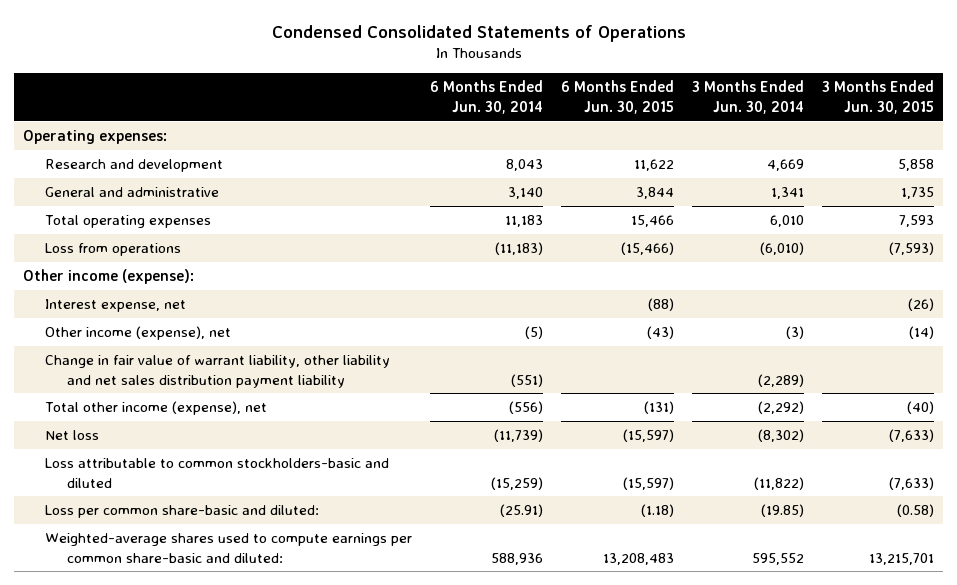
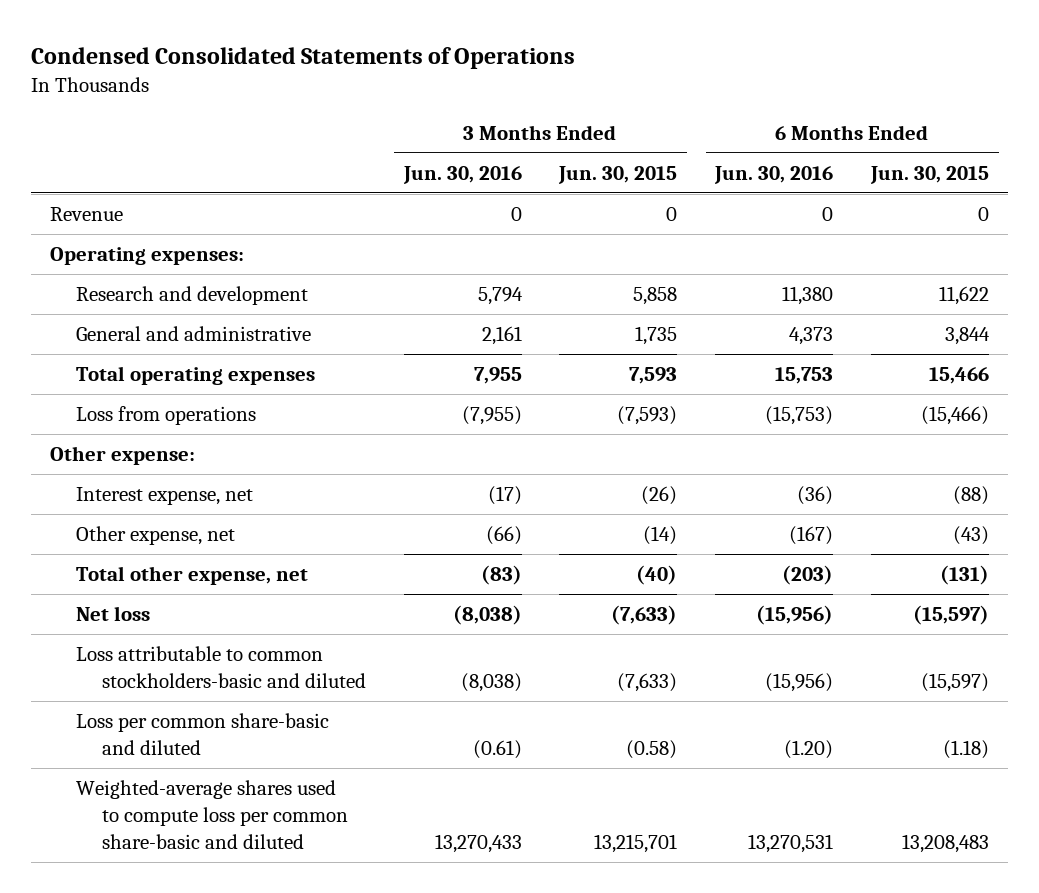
- | 6 Months Ended Jun. 30, 2014 | 6 Months Ended Jun. 30, 2015 | 3 Months Ended Jun. 30, 2014 | 3 Months Ended Jun. 30, 2015
+ | 3 Months Ended Jun. 30, 2016 | 3 Months Ended Jun. 30, 2015 | 6 Months Ended Jun. 30, 2016 | 6 Months Ended Jun. 30, 2015
+ Revenue | 0 | 0 | 0 | 0
- Other income (expense):
+ Other expense:
- Other income (expense), net | (5) | (43) | (3) | (14)
- Change in fair value of warrant liability, other liability and net sales distribution payment liability | (551) | | (2,289) |
- Total other income (expense), net | (556) | (131) | (2,292) | (40)
+ Other expense, net | (66) | (14) | (167) | (43)
+ Total other expense, net | (83) | (40) | (203) | (131)
- Loss per common share-basic and diluted: | (25.91) | (1.18) | (19.85) | (0.58)
- Weighted-average shares used to compute earnings per common share-basic and diluted: | 588,936 | 13,208,483 | 595,552 | 13,215,701
+ Loss per common share-basic and diluted | (0.61) | (0.58) | (1.20) | (1.18)
+ Weighted-average shares used to compute loss per common share-basic and diluted | 13,270,433 | 13,215,701 | 13,270,531 | 13,208,483

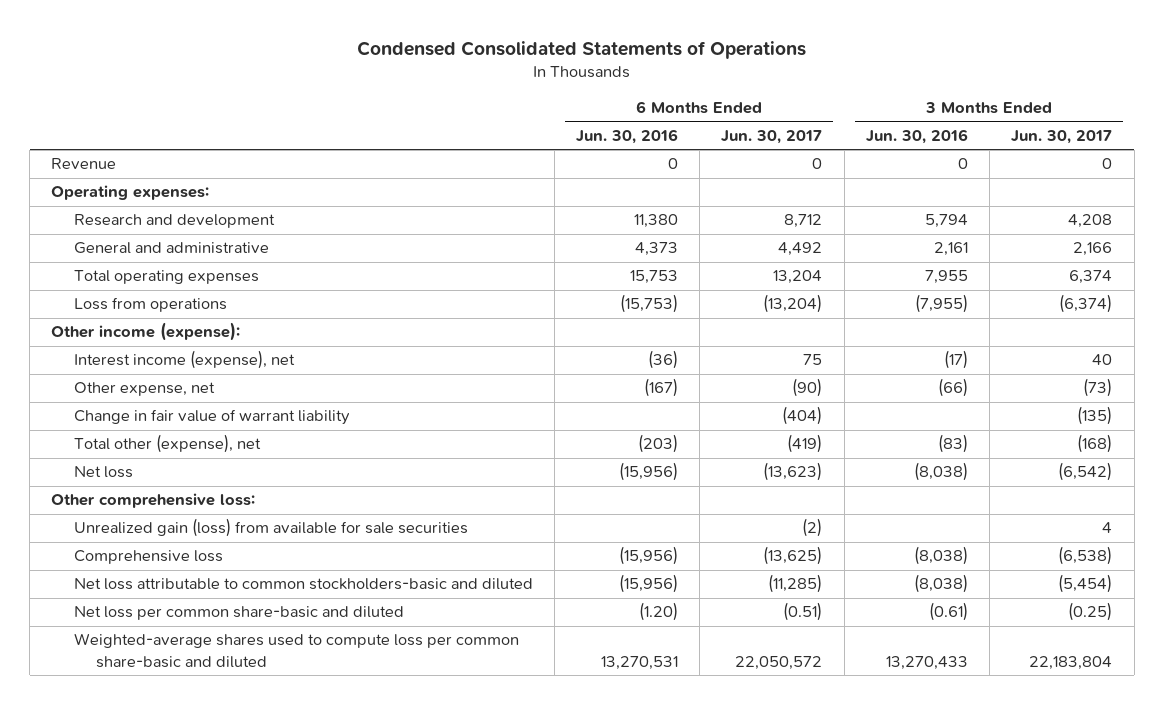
- | 3 Months Ended Jun. 30, 2016 | 3 Months Ended Jun. 30, 2015 | 6 Months Ended Jun. 30, 2016 | 6 Months Ended Jun. 30, 2015
+ | 6 Months Ended Jun. 30, 2016 | 6 Months Ended Jun. 30, 2017 | 3 Months Ended Jun. 30, 2016 | 3 Months Ended Jun. 30, 2017
- Other expense:
- Interest expense, net | (17) | (26) | (36) | (88)
+ Other income (expense):
+ Interest income (expense), net | (36) | 75 | (17) | 40
- Total other expense, net | (83) | (40) | (203) | (131)
+ Change in fair value of warrant liability | | (404) | | (135)
+ Total other (expense), net | (203) | (419) | (83) | (168)
- Loss attributable to common stockholders-basic and diluted | (8,038) | (7,633) | (15,956) | (15,597)
- Loss per common share-basic and diluted | (0.61) | (0.58) | (1.20) | (1.18)
+ Other comprehensive loss:
+ Unrealized gain (loss) from available for sale securities | | (2) | | 4
+ Comprehensive loss | (15,956) | (13,625) | (8,038) | (6,538)
+ Net loss attributable to common stockholders-basic and diluted | (15,956) | (11,285) | (8,038) | (5,454)
+ Net loss per common share-basic and diluted | (1.20) | (0.51) | (0.61) | (0.25)

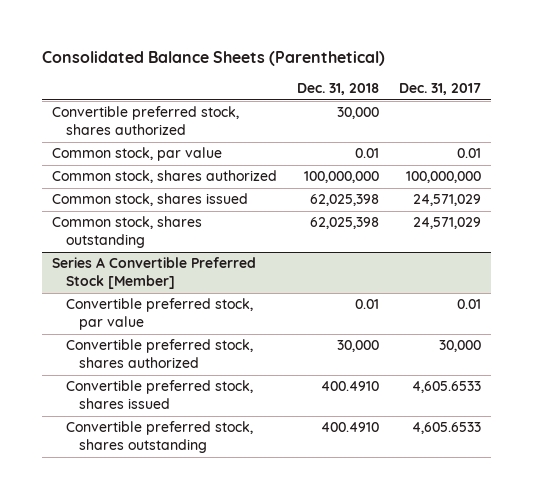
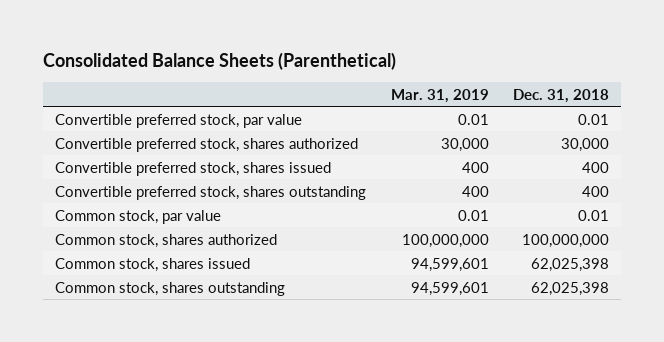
- | Dec. 31, 2018 | Dec. 31, 2017
+ | Mar. 31, 2019 | Dec. 31, 2018
+ Convertible preferred stock, par value | 0.01 | 0.01
+ Convertible preferred stock, shares issued | 400 | 400
+ Convertible preferred stock, shares outstanding | 400 | 400
- Series A Convertible Preferred Stock [Member]
- Convertible preferred stock, par value | 0.01 | 0.01
- Convertible preferred stock, shares authorized | 30,000 | 30,000
- Convertible preferred stock, shares issued | 400.4910 | 4,605.6533
- Convertible preferred stock, shares outstanding | 400.4910 | 4,605.6533

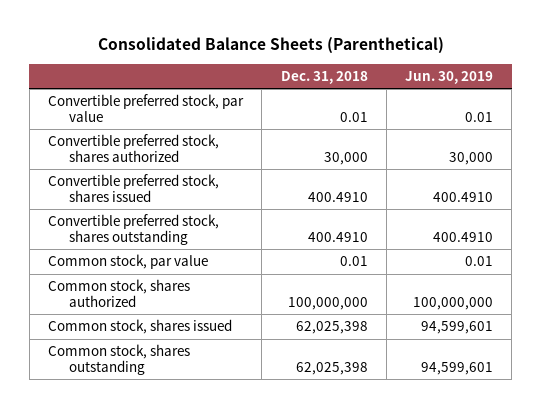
- | Mar. 31, 2019 | Dec. 31, 2018
+ | Dec. 31, 2018 | Jun. 30, 2019
- Convertible preferred stock, shares issued | 400 | 400
- Convertible preferred stock, shares outstanding | 400 | 400
+ Convertible preferred stock, shares issued | 400.4910 | 400.4910
+ Convertible preferred stock, shares outstanding | 400.4910 | 400.4910

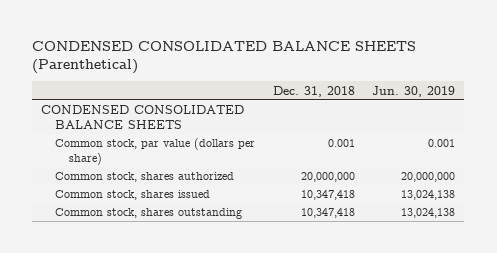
- Consolidated Balance Sheets (Parenthetical)
+ CONDENSED CONSOLIDATED BALANCE SHEETS (Parenthetical)
- Convertible preferred stock, par value | 0.01 | 0.01
- Convertible preferred stock, shares authorized | 30,000 | 30,000
- Convertible preferred stock, shares issued | 400.4910 | 400.4910
- Convertible preferred stock, shares outstanding | 400.4910 | 400.4910
- Common stock, par value | 0.01 | 0.01
- Common stock, shares authorized | 100,000,000 | 100,000,000
- Common stock, shares issued | 62,025,398 | 94,599,601
- Common stock, shares outstanding | 62,025,398 | 94,599,601
+ CONDENSED CONSOLIDATED BALANCE SHEETS
+ Common stock, par value (dollars per share) | 0.001 | 0.001
+ Common stock, shares authorized | 20,000,000 | 20,000,000
+ Common stock, shares issued | 10,347,418 | 13,024,138
+ Common stock, shares outstanding | 10,347,418 | 13,024,138

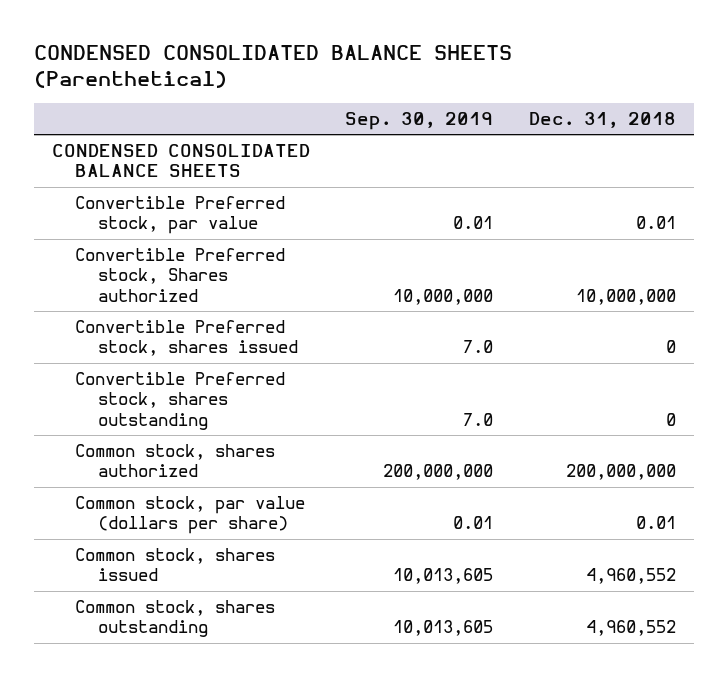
- | Dec. 31, 2018 | Jun. 30, 2019
+ | Sep. 30, 2019 | Dec. 31, 2018
- Common stock, par value (dollars per share) | 0.001 | 0.001
- Common stock, shares authorized | 20,000,000 | 20,000,000
- Common stock, shares issued | 10,347,418 | 13,024,138
- Common stock, shares outstanding | 10,347,418 | 13,024,138
+ Convertible Preferred stock, par value | 0.01 | 0.01
+ Convertible Preferred stock, Shares authorized | 10,000,000 | 10,000,000
+ Convertible Preferred stock, shares issued | 7.0 | 0
+ Convertible Preferred stock, shares outstanding | 7.0 | 0
+ Common stock, shares authorized | 200,000,000 | 200,000,000
+ Common stock, par value (dollars per share) | 0.01 | 0.01
+ Common stock, shares issued | 10,013,605 | 4,960,552
+ Common stock, shares outstanding | 10,013,605 | 4,960,552

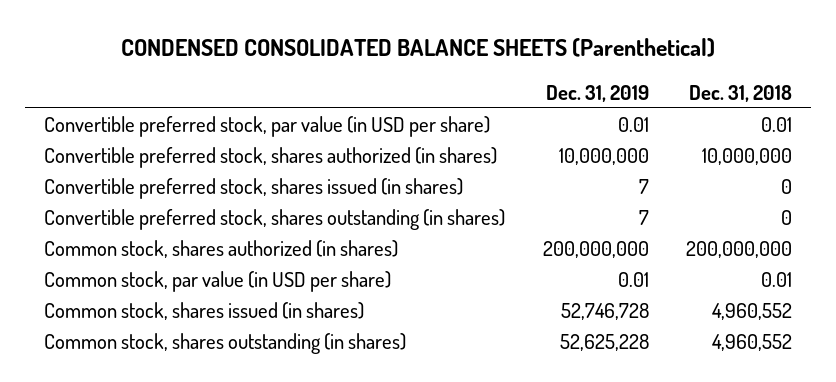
- | Sep. 30, 2019 | Dec. 31, 2018
+ | Dec. 31, 2019 | Dec. 31, 2018
- CONDENSED CONSOLIDATED BALANCE SHEETS
- Convertible Preferred stock, par value | 0.01 | 0.01
- Convertible Preferred stock, Shares authorized | 10,000,000 | 10,000,000
- Convertible Preferred stock, shares issued | 7.0 | 0
- Convertible Preferred stock, shares outstanding | 7.0 | 0
- Common stock, shares authorized | 200,000,000 | 200,000,000
- Common stock, par value (dollars per share) | 0.01 | 0.01
- Common stock, shares issued | 10,013,605 | 4,960,552
- Common stock, shares outstanding | 10,013,605 | 4,960,552
+ Convertible preferred stock, par value (in USD per share) | 0.01 | 0.01
+ Convertible preferred stock, shares authorized (in shares) | 10,000,000 | 10,000,000
+ Convertible preferred stock, shares issued (in shares) | 7 | 0
+ Convertible preferred stock, shares outstanding (in shares) | 7 | 0
+ Common stock, shares authorized (in shares) | 200,000,000 | 200,000,000
+ Common stock, par value (in USD per share) | 0.01 | 0.01
+ Common stock, shares issued (in shares) | 52,746,728 | 4,960,552
+ Common stock, shares outstanding (in shares) | 52,625,228 | 4,960,552

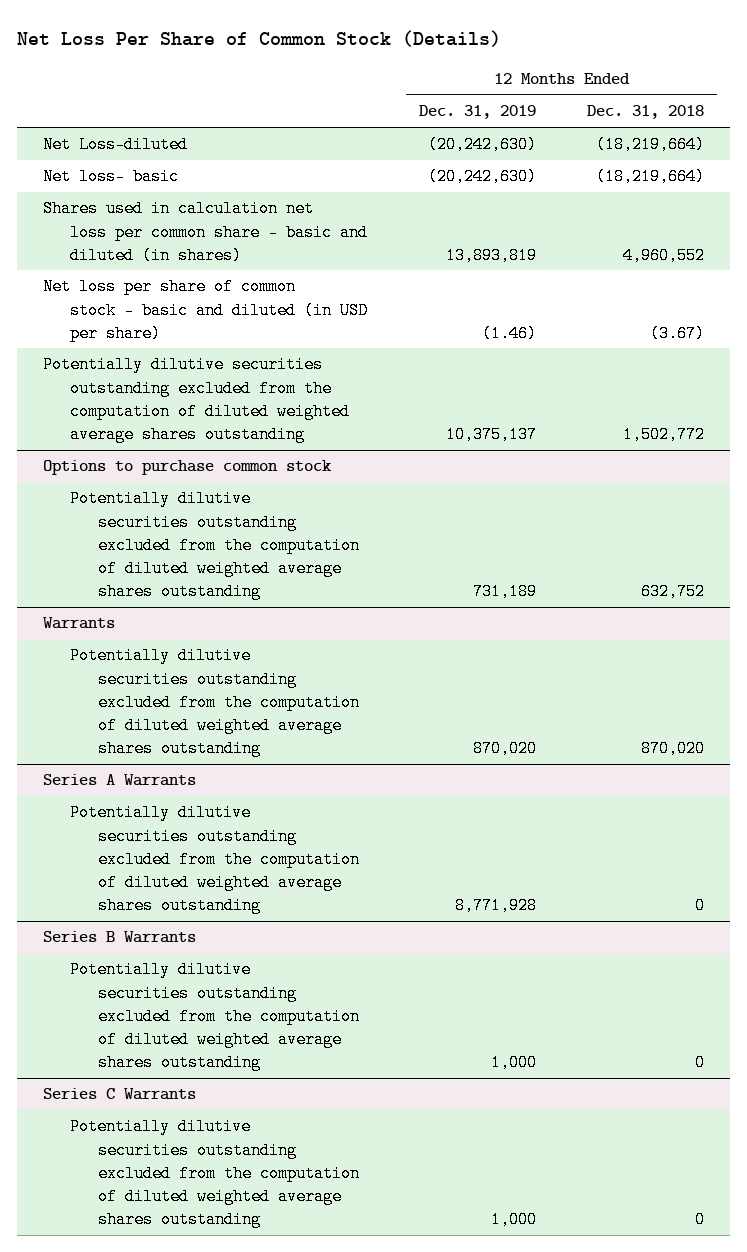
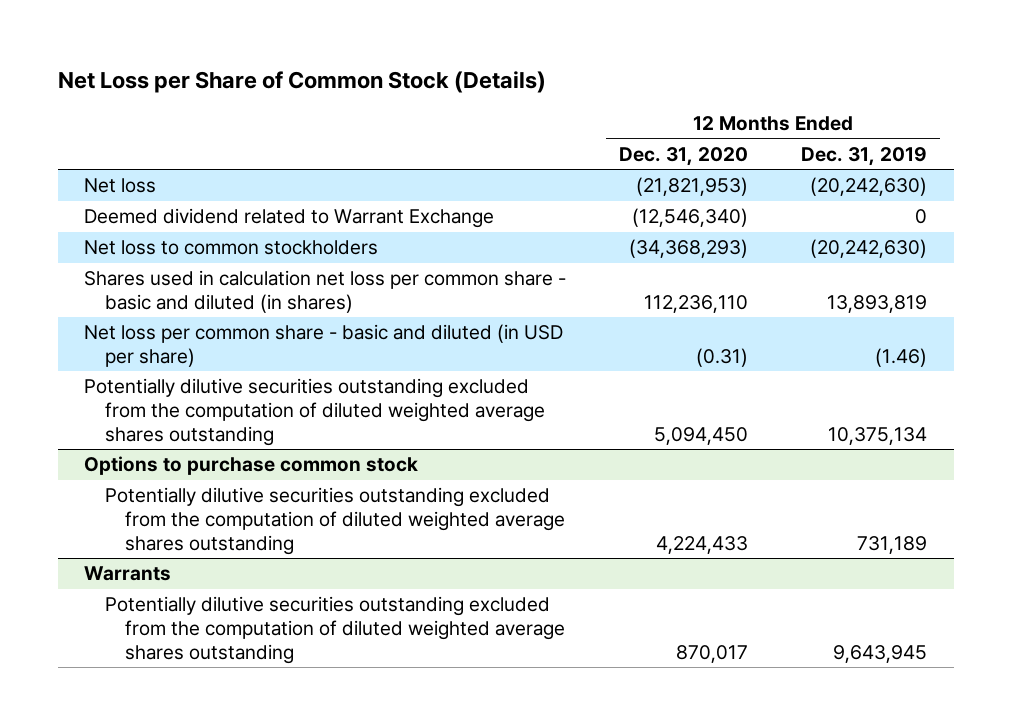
- Net Loss Per Share of Common Stock (Details)
+ Net Loss per Share of Common Stock (Details)
- | 12 Months Ended Dec. 31, 2019 | 12 Months Ended Dec. 31, 2018
+ | 12 Months Ended Dec. 31, 2020 | 12 Months Ended Dec. 31, 2019
- Net Loss-diluted | (20,242,630) | (18,219,664)
- Net loss- basic | (20,242,630) | (18,219,664)
+ Net loss | (21,821,953) | (20,242,630)
+ Deemed dividend related to Warrant Exchange | (12,546,340) | 0
+ Net loss to common stockholders | (34,368,293) | (20,242,630)
- Net loss per share of common stock - basic and diluted (in USD per share) | (1.46) | (3.67)
- Potentially dilutive securities outstanding excluded from the computation of diluted weighted average shares outstanding | 10,375,137 | 1,502,772
+ Net loss per common share - basic and diluted (in USD per share) | (0.31) | (1.46)
+ Potentially dilutive securities outstanding excluded from the computation of diluted weighted average shares outstanding | 5,094,450 | 10,375,134
@ Warrants
- Potentially dilutive securities outstanding excluded from the computation of diluted weighted average shares outstanding | 870,020 | 870,020
- Series A Warrants
- Potentially dilutive securities outstanding excluded from the computation of diluted weighted average shares outstanding | 8,771,928 | 0
- Series B Warrants
- Potentially dilutive securities outstanding excluded from the computation of diluted weighted average shares outstanding | 1,000 | 0
- Series C Warrants
- Potentially dilutive securities outstanding excluded from the computation of diluted weighted average shares outstanding | 1,000 | 0
@ Warrants
+ Potentially dilutive securities outstanding excluded from the computation of diluted weighted average shares outstanding | 870,017 | 9,643,945

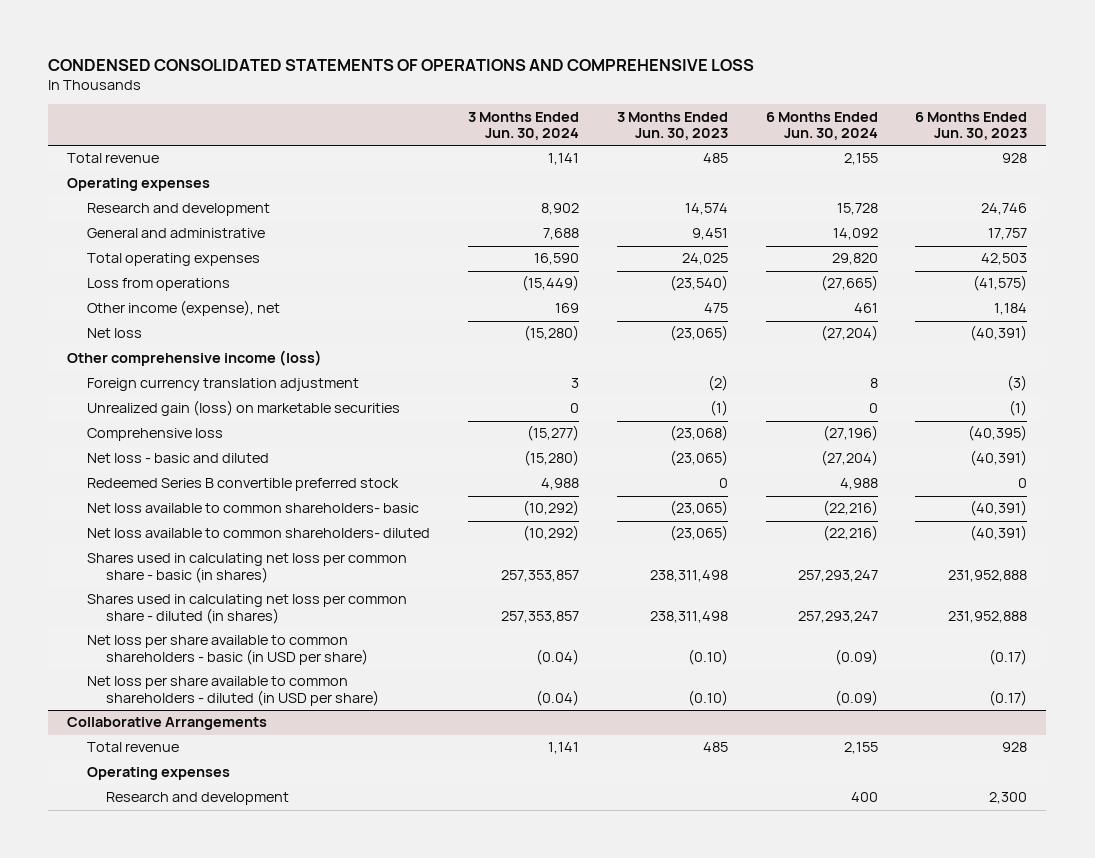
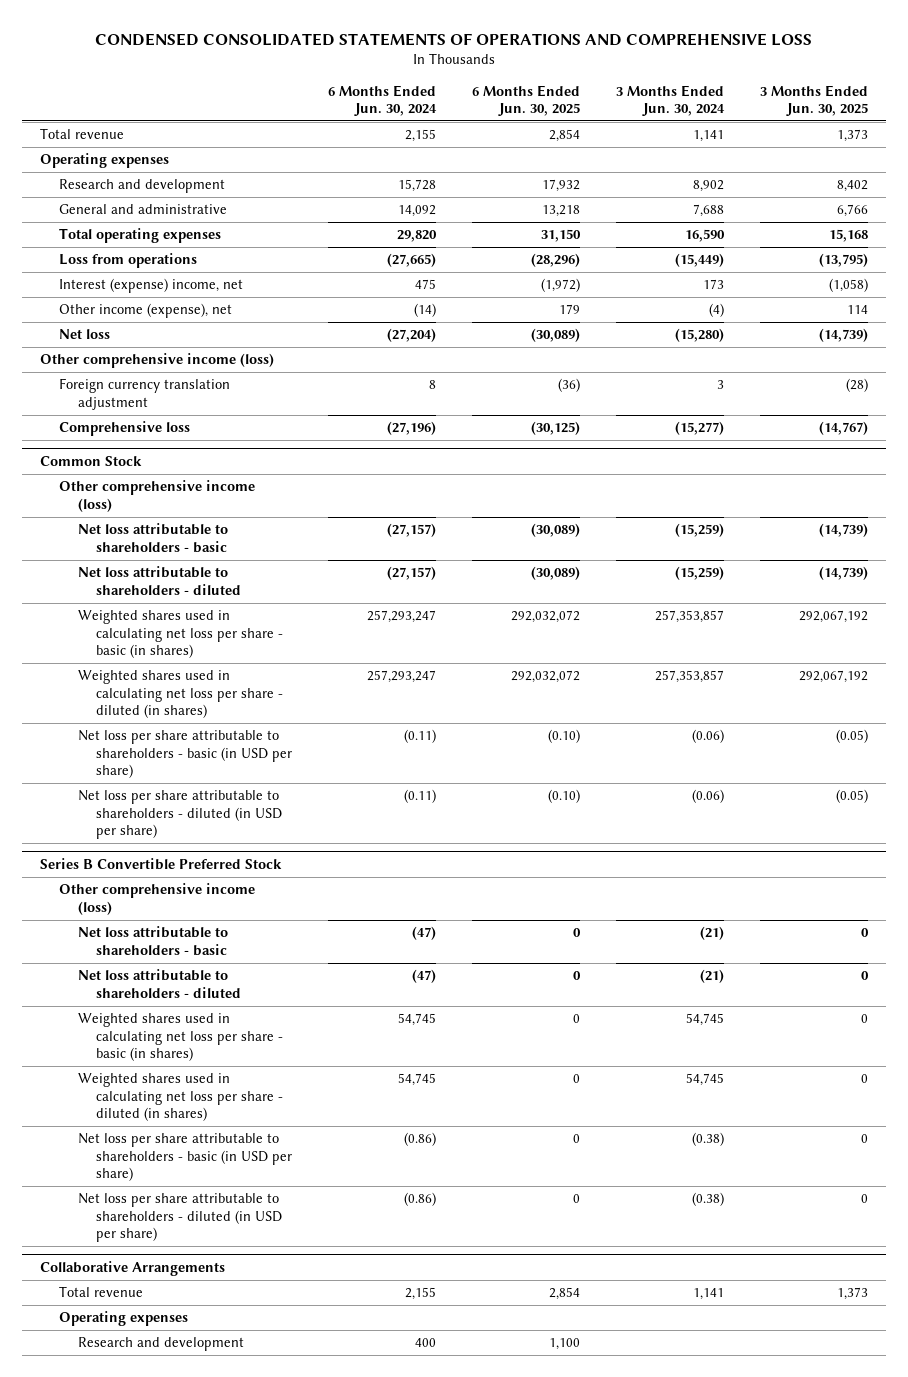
- | 3 Months Ended Jun. 30, 2024 | 3 Months Ended Jun. 30, 2023 | 6 Months Ended Jun. 30, 2024 | 6 Months Ended Jun. 30, 2023
+ | 6 Months Ended Jun. 30, 2024 | 6 Months Ended Jun. 30, 2025 | 3 Months Ended Jun. 30, 2024 | 3 Months Ended Jun. 30, 2025
- Other income (expense), net | 169 | 475 | 461 | 1,184
+ Interest (expense) income, net | 475 | (1,972) | 173 | (1,058)
+ Other income (expense), net | (14) | 179 | (4) | 114
- Unrealized gain (loss) on marketable securities | 0 | (1) | 0 | (1)
- Net loss - basic and diluted | (15,280) | (23,065) | (27,204) | (40,391)
- Redeemed Series B convertible preferred stock | 4,988 | 0 | 4,988 | 0
- Net loss available to common shareholders- basic | (10,292) | (23,065) | (22,216) | (40,391)
- Net loss available to common shareholders- diluted | (10,292) | (23,065) | (22,216) | (40,391)
- Shares used in calculating net loss per common share - basic (in shares) | 257,353,857 | 238,311,498 | 257,293,247 | 231,952,888
- Shares used in calculating net loss per common share - diluted (in shares) | 257,353,857 | 238,311,498 | 257,293,247 | 231,952,888
- Net loss per share available to common shareholders - basic (in USD per share) | (0.04) | (0.10) | (0.09) | (0.17)
- Net loss per share available to common shareholders - diluted (in USD per share) | (0.04) | (0.10) | (0.09) | (0.17)
+ Common Stock
+ Other comprehensive income (loss)
+ Net loss attributable to shareholders - basic | (27,157) | (30,089) | (15,259) | (14,739)
+ Net loss attributable to shareholders - diluted | (27,157) | (30,089) | (15,259) | (14,739)
+ Weighted shares used in calculating net loss per share - basic (in shares) | 257,293,247 | 292,032,072 | 257,353,857 | 292,067,192
+ Weighted shares used in calculating net loss per share - diluted (in shares) | 257,293,247 | 292,032,072 | 257,353,857 | 292,067,192
+ Net loss per share attributable to shareholders - basic (in USD per share) | (0.11) | (0.10) | (0.06) | (0.05)
+ Net loss per share attributable to shareholders - diluted (in USD per share) | (0.11) | (0.10) | (0.06) | (0.05)
+ Series B Convertible Preferred Stock
+ Other comprehensive income (loss)
+ Net loss attributable to shareholders - basic | (47) | 0 | (21) | 0
+ Net loss attributable to shareholders - diluted | (47) | 0 | (21) | 0
+ Weighted shares used in calculating net loss per share - basic (in shares) | 54,745 | 0 | 54,745 | 0
+ Weighted shares used in calculating net loss per share - diluted (in shares) | 54,745 | 0 | 54,745 | 0
+ Net loss per share attributable to shareholders - basic (in USD per share) | (0.86) | 0 | (0.38) | 0
+ Net loss per share attributable to shareholders - diluted (in USD per share) | (0.86) | 0 | (0.38) | 0

